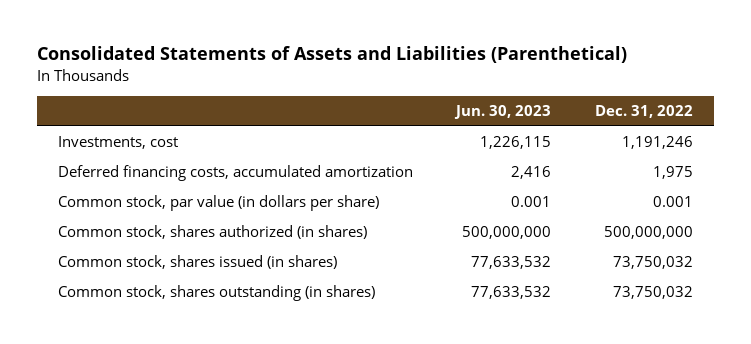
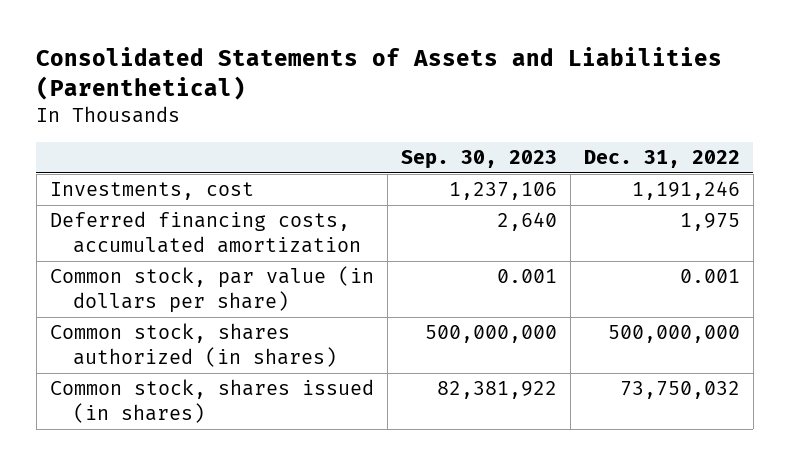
- | Jun. 30, 2023 | Dec. 31, 2022
+ | Sep. 30, 2023 | Dec. 31, 2022
- Common stock, shares outstanding (in shares) | 77,633,532 | 73,750,032

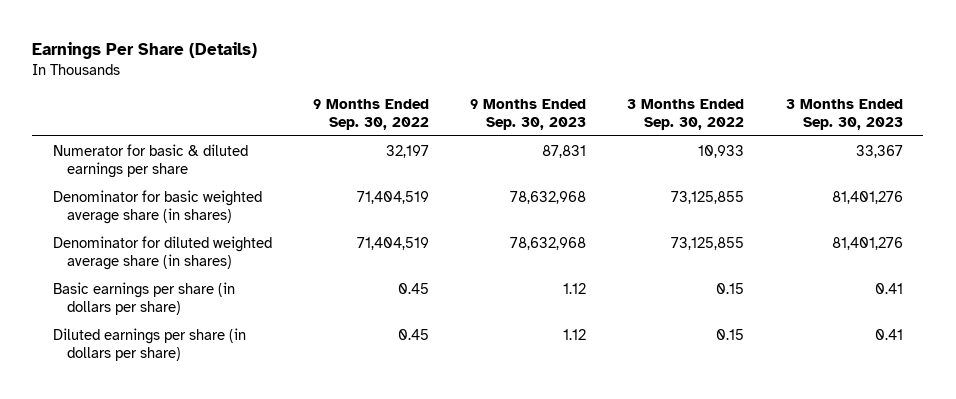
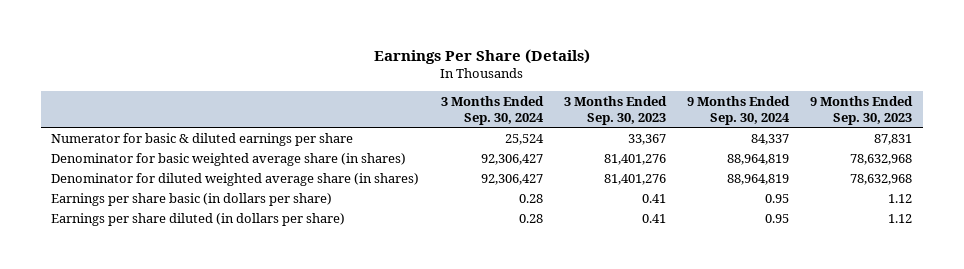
- | 9 Months Ended Sep. 30, 2022 | 9 Months Ended Sep. 30, 2023 | 3 Months Ended Sep. 30, 2022 | 3 Months Ended Sep. 30, 2023
+ | 3 Months Ended Sep. 30, 2024 | 3 Months Ended Sep. 30, 2023 | 9 Months Ended Sep. 30, 2024 | 9 Months Ended Sep. 30, 2023
- Basic earnings per share (in dollars per share) | 0.45 | 1.12 | 0.15 | 0.41
- Diluted earnings per share (in dollars per share) | 0.45 | 1.12 | 0.15 | 0.41
+ Earnings per share basic (in dollars per share) | 0.28 | 0.41 | 0.95 | 1.12
+ Earnings per share diluted (in dollars per share) | 0.28 | 0.41 | 0.95 | 1.12

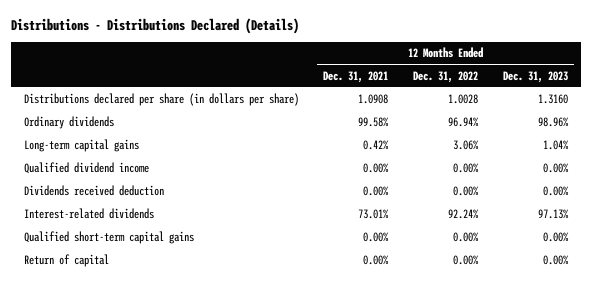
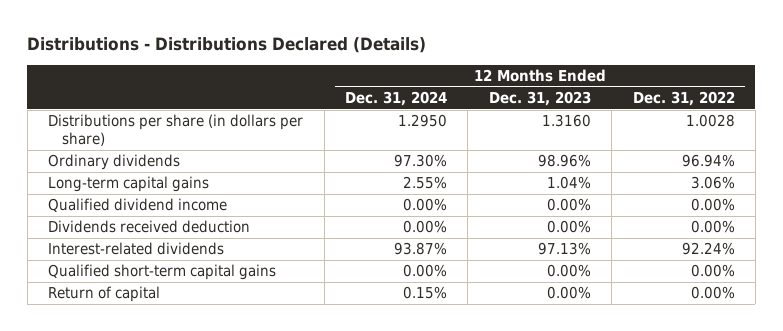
- | 12 Months Ended Dec. 31, 2021 | 12 Months Ended Dec. 31, 2022 | 12 Months Ended Dec. 31, 2023
+ | 12 Months Ended Dec. 31, 2024 | 12 Months Ended Dec. 31, 2023 | 12 Months Ended Dec. 31, 2022
- Distributions declared per share (in dollars per share) | 1.0908 | 1.0028 | 1.3160
+ Distributions per share (in dollars per share) | 1.2950 | 1.3160 | 1.0028

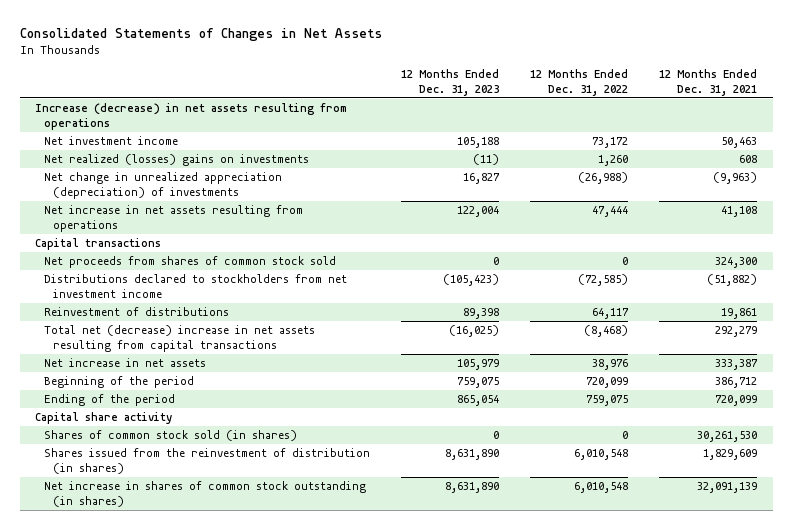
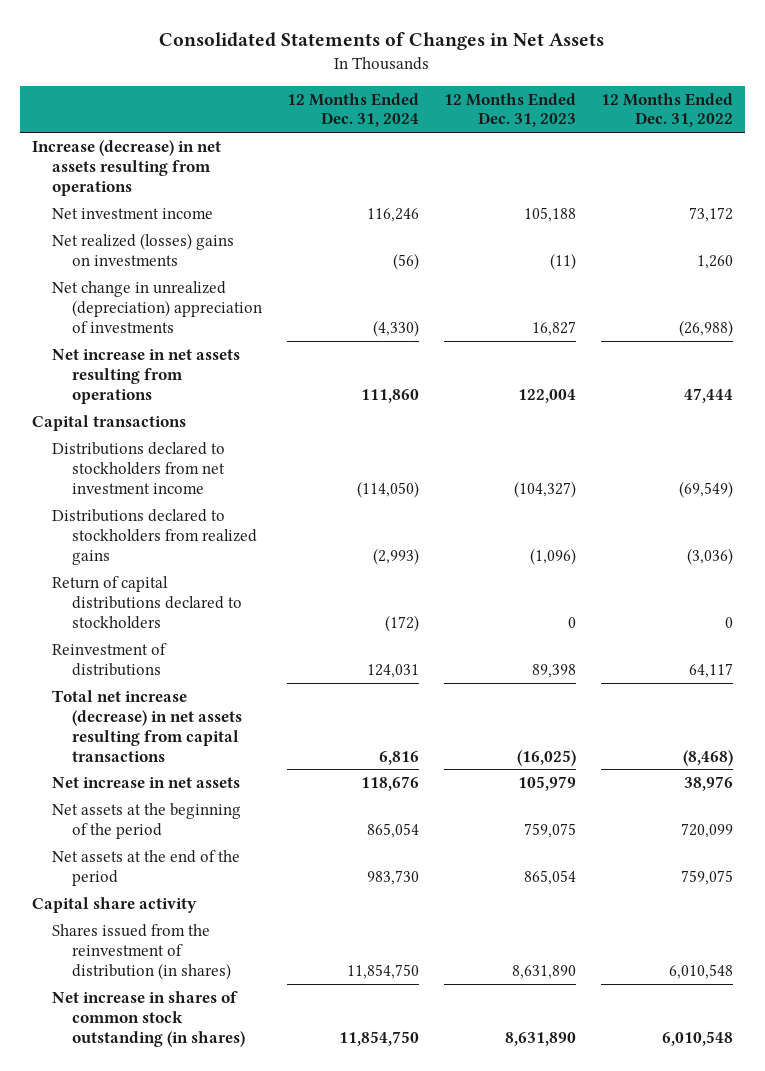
- | 12 Months Ended Dec. 31, 2023 | 12 Months Ended Dec. 31, 2022 | 12 Months Ended Dec. 31, 2021
+ | 12 Months Ended Dec. 31, 2024 | 12 Months Ended Dec. 31, 2023 | 12 Months Ended Dec. 31, 2022
- Net change in unrealized appreciation (depreciation) of investments | 16,827 | (26,988) | (9,963)
+ Net change in unrealized (depreciation) appreciation of investments | (4,330) | 16,827 | (26,988)
- Net proceeds from shares of common stock sold | 0 | 0 | 324,300
- Distributions declared to stockholders from net investment income | (105,423) | (72,585) | (51,882)
+ Distributions declared to stockholders from net investment income | (114,050) | (104,327) | (69,549)
+ Distributions declared to stockholders from realized gains | (2,993) | (1,096) | (3,036)
+ Return of capital distributions declared to stockholders | (172) | 0 | 0
- Total net (decrease) increase in net assets resulting from capital transactions | (16,025) | (8,468) | 292,279
+ Total net increase (decrease) in net assets resulting from capital transactions | 6,816 | (16,025) | (8,468)
- Beginning of the period | 759,075 | 720,099 | 386,712
- Ending of the period | 865,054 | 759,075 | 720,099
+ Net assets at the beginning of the period | 865,054 | 759,075 | 720,099
+ Net assets at the end of the period | 983,730 | 865,054 | 759,075
- Shares of common stock sold (in shares) | 0 | 0 | 30,261,530

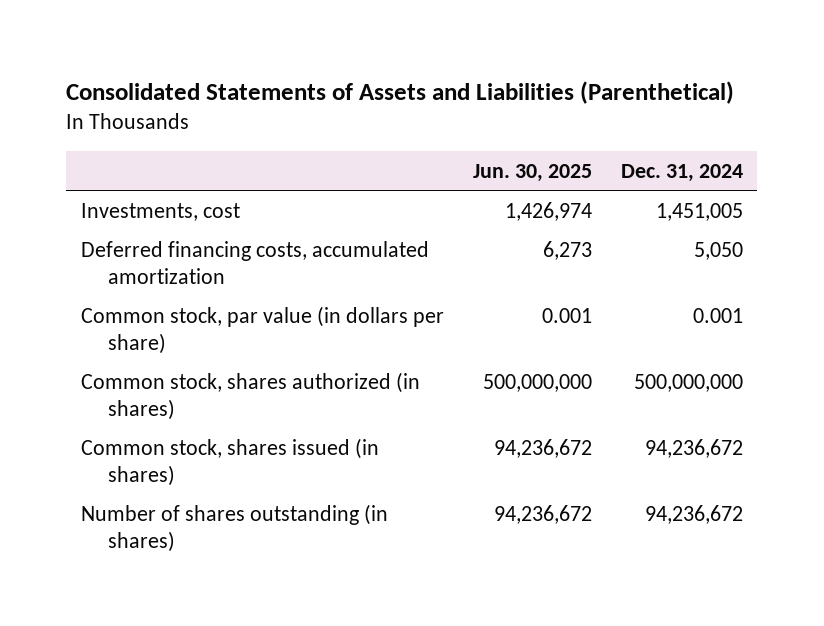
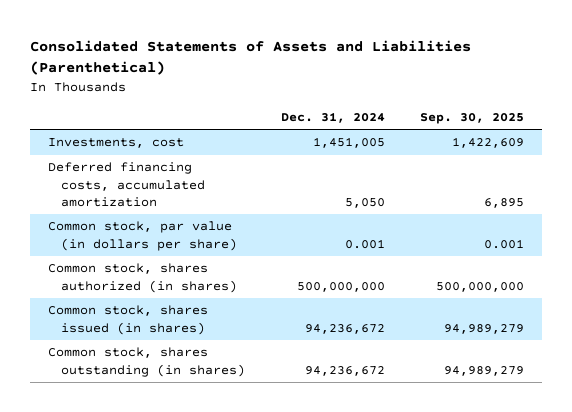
- | Jun. 30, 2025 | Dec. 31, 2024
+ | Dec. 31, 2024 | Sep. 30, 2025
- Number of shares outstanding (in shares) | 94,236,672 | 94,236,672
+ Common stock, shares outstanding (in shares) | 94,236,672 | 94,989,279

